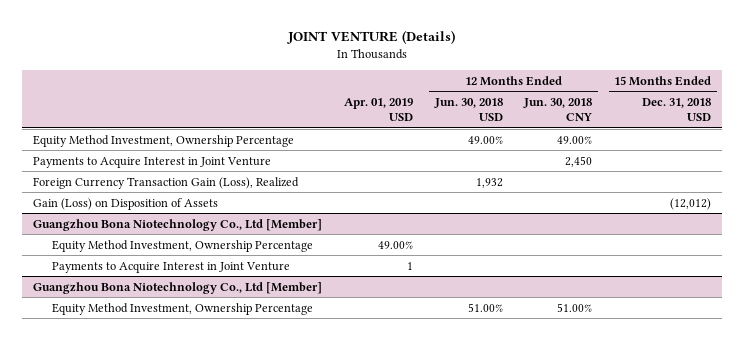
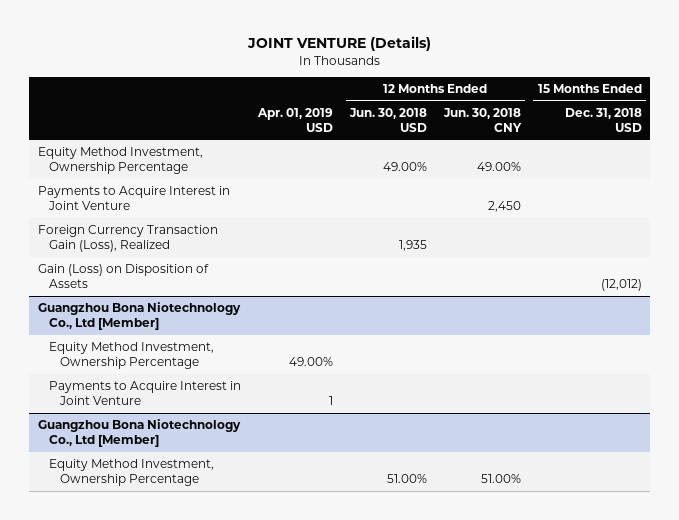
- Foreign Currency Transaction Gain (Loss), Realized | | 1,932 | |
+ Foreign Currency Transaction Gain (Loss), Realized | | 1,935 | |

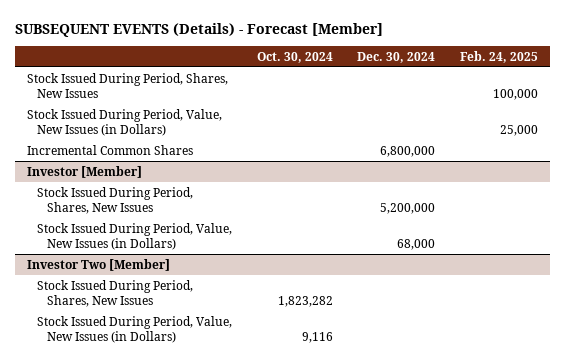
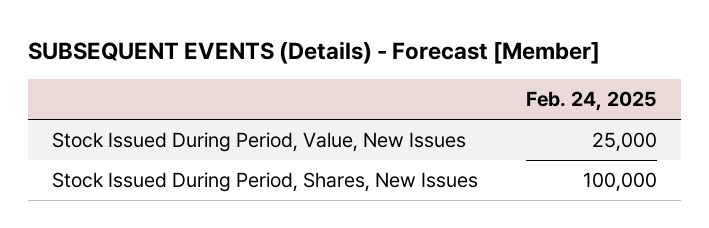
- | Oct. 30, 2024 | Dec. 30, 2024 | Feb. 24, 2025
+ | Feb. 24, 2025
+ Stock Issued During Period, Value, New Issues | 25,000
- Stock Issued During Period, Value, New Issues (in Dollars) | | | 25,000
- Incremental Common Shares | | 6,800,000 |
- Investor [Member]
- Stock Issued During Period, Shares, New Issues | | 5,200,000 |
- Stock Issued During Period, Value, New Issues (in Dollars) | | 68,000 |
- Investor Two [Member]
- Stock Issued During Period, Shares, New Issues | 1,823,282 | |
- Stock Issued During Period, Value, New Issues (in Dollars) | 9,116 | |

